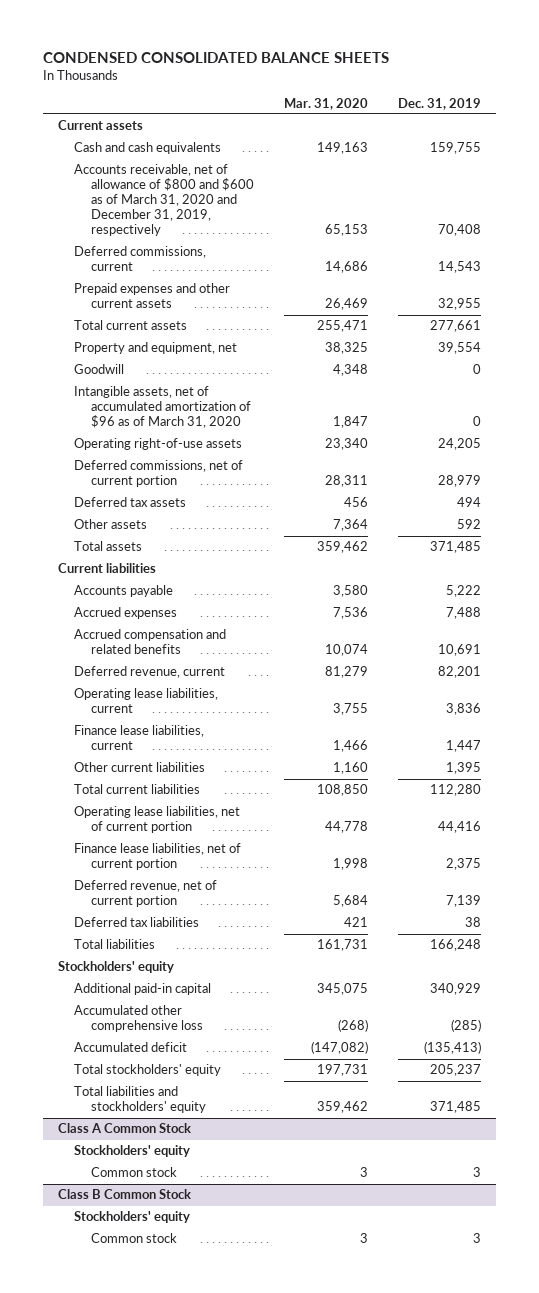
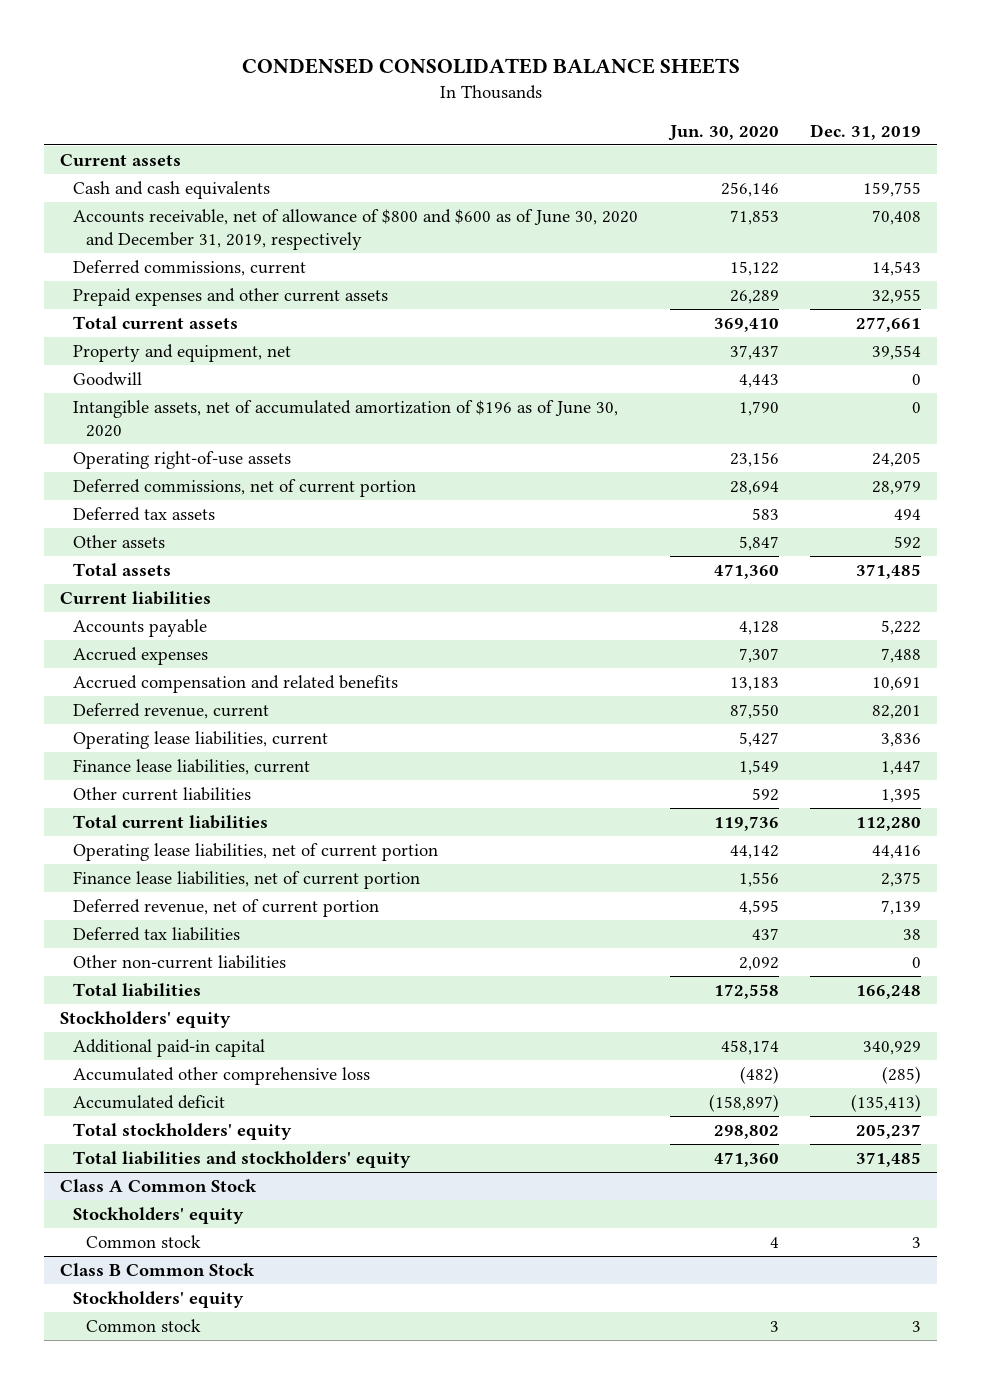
- | Mar. 31, 2020 | Dec. 31, 2019
+ | Jun. 30, 2020 | Dec. 31, 2019
- Accounts receivable, net of allowance of $800 and $600 as of March 31, 2020 and December 31, 2019, respectively | 65,153 | 70,408
+ Accounts receivable, net of allowance of $800 and $600 as of June 30, 2020 and December 31, 2019, respectively | 71,853 | 70,408
- Intangible assets, net of accumulated amortization of $96 as of March 31, 2020 | 1,847 | 0
+ Intangible assets, net of accumulated amortization of $196 as of June 30, 2020 | 1,790 | 0
+ Other non-current liabilities | 2,092 | 0

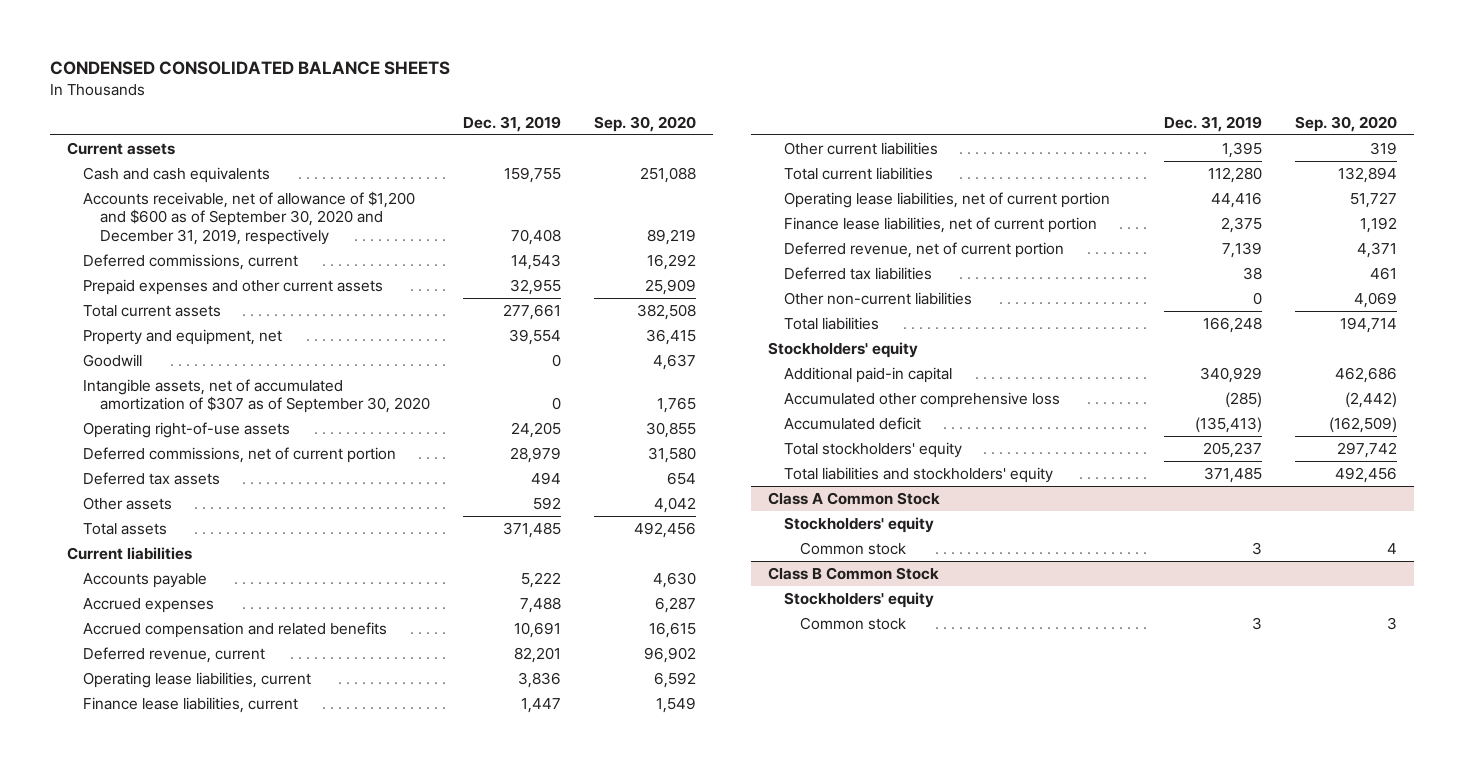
- | Jun. 30, 2020 | Dec. 31, 2019
+ | Dec. 31, 2019 | Sep. 30, 2020
- Accounts receivable, net of allowance of $800 and $600 as of June 30, 2020 and December 31, 2019, respectively | 71,853 | 70,408
+ Accounts receivable, net of allowance of $1,200 and $600 as of September 30, 2020 and December 31, 2019, respectively | 70,408 | 89,219
- Intangible assets, net of accumulated amortization of $196 as of June 30, 2020 | 1,790 | 0
+ Intangible assets, net of accumulated amortization of $307 as of September 30, 2020 | 0 | 1,765

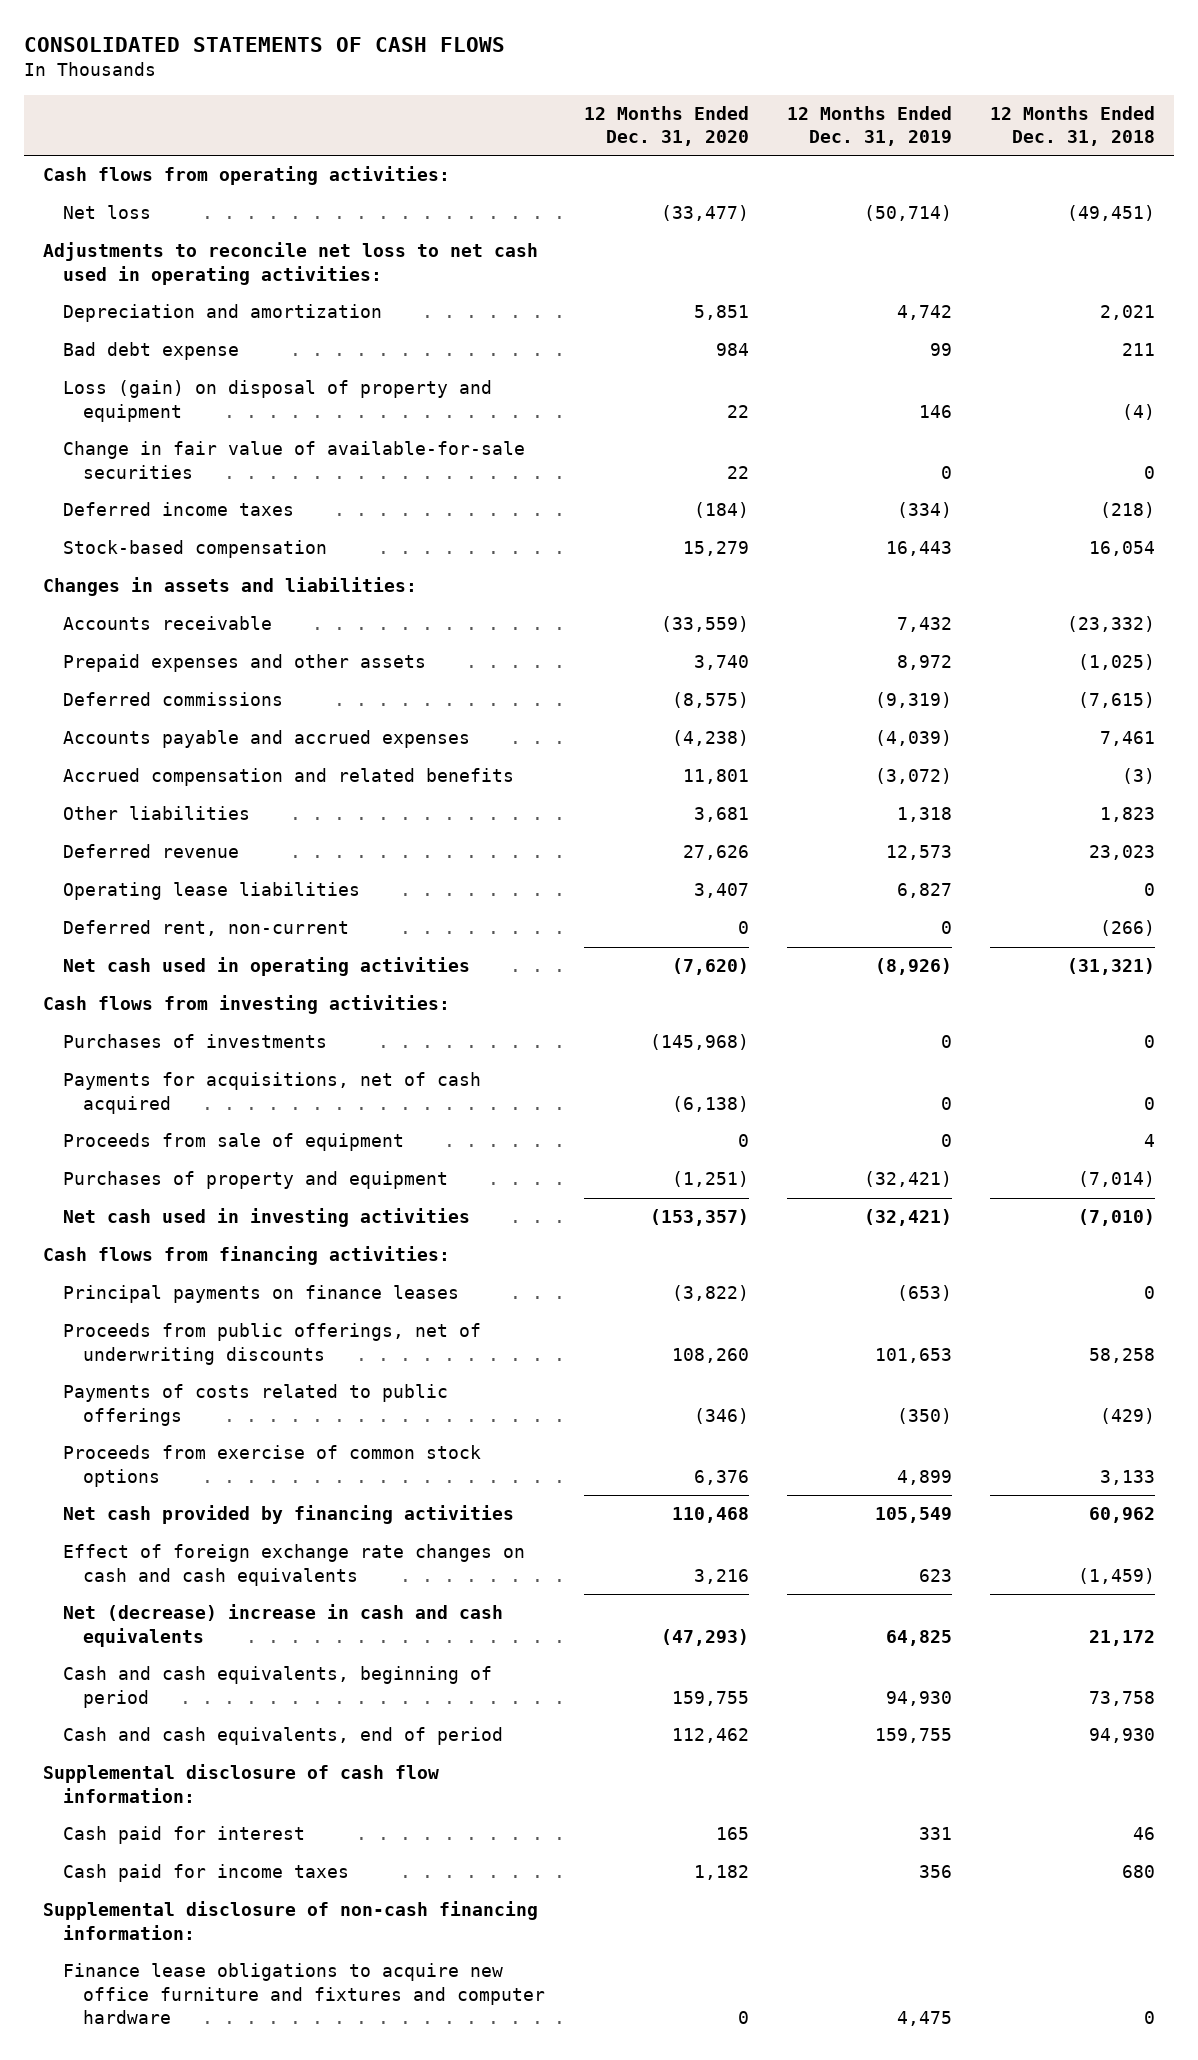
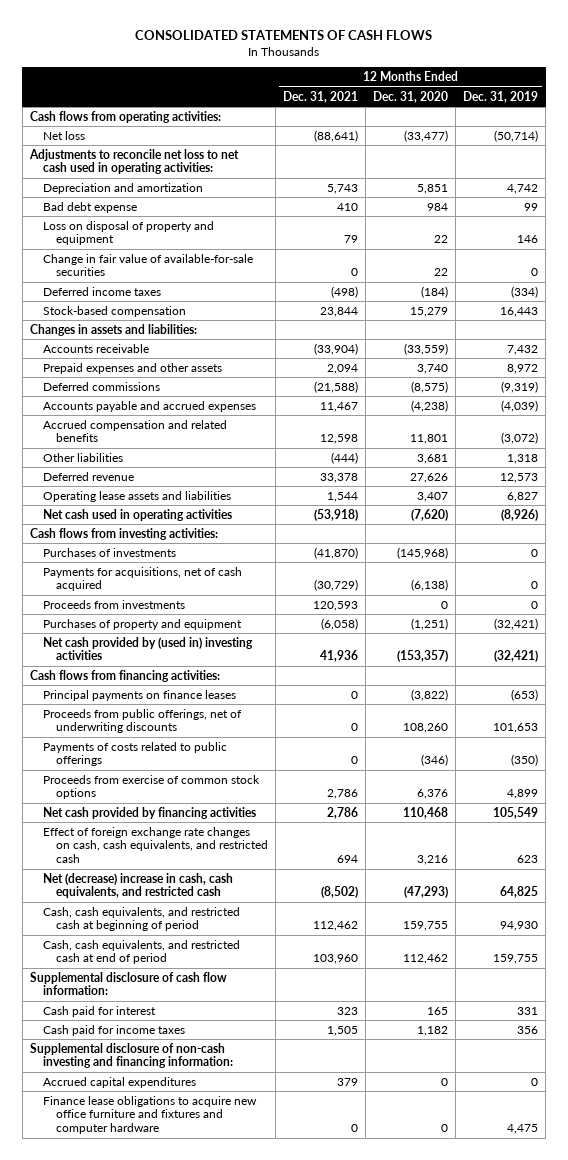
- | 12 Months Ended Dec. 31, 2020 | 12 Months Ended Dec. 31, 2019 | 12 Months Ended Dec. 31, 2018
+ | 12 Months Ended Dec. 31, 2021 | 12 Months Ended Dec. 31, 2020 | 12 Months Ended Dec. 31, 2019
- Loss (gain) on disposal of property and equipment | 22 | 146 | (4)
+ Loss on disposal of property and equipment | 79 | 22 | 146
- Operating lease liabilities | 3,407 | 6,827 | 0
- Deferred rent, non-current | 0 | 0 | (266)
+ Operating lease assets and liabilities | 1,544 | 3,407 | 6,827
- Proceeds from sale of equipment | 0 | 0 | 4
+ Proceeds from investments | 120,593 | 0 | 0
- Net cash used in investing activities | (153,357) | (32,421) | (7,010)
+ Net cash provided by (used in) investing activities | 41,936 | (153,357) | (32,421)
- Effect of foreign exchange rate changes on cash and cash equivalents | 3,216 | 623 | (1,459)
- Net (decrease) increase in cash and cash equivalents | (47,293) | 64,825 | 21,172
- Cash and cash equivalents, beginning of period | 159,755 | 94,930 | 73,758
- Cash and cash equivalents, end of period | 112,462 | 159,755 | 94,930
+ Effect of foreign exchange rate changes on cash, cash equivalents, and restricted cash | 694 | 3,216 | 623
+ Net (decrease) increase in cash, cash equivalents, and restricted cash | (8,502) | (47,293) | 64,825
+ Cash, cash equivalents, and restricted cash at beginning of period | 112,462 | 159,755 | 94,930
+ Cash, cash equivalents, and restricted cash at end of period | 103,960 | 112,462 | 159,755
- Supplemental disclosure of non-cash financing information:
+ Supplemental disclosure of non-cash investing and financing information:
+ Accrued capital expenditures | 379 | 0 | 0

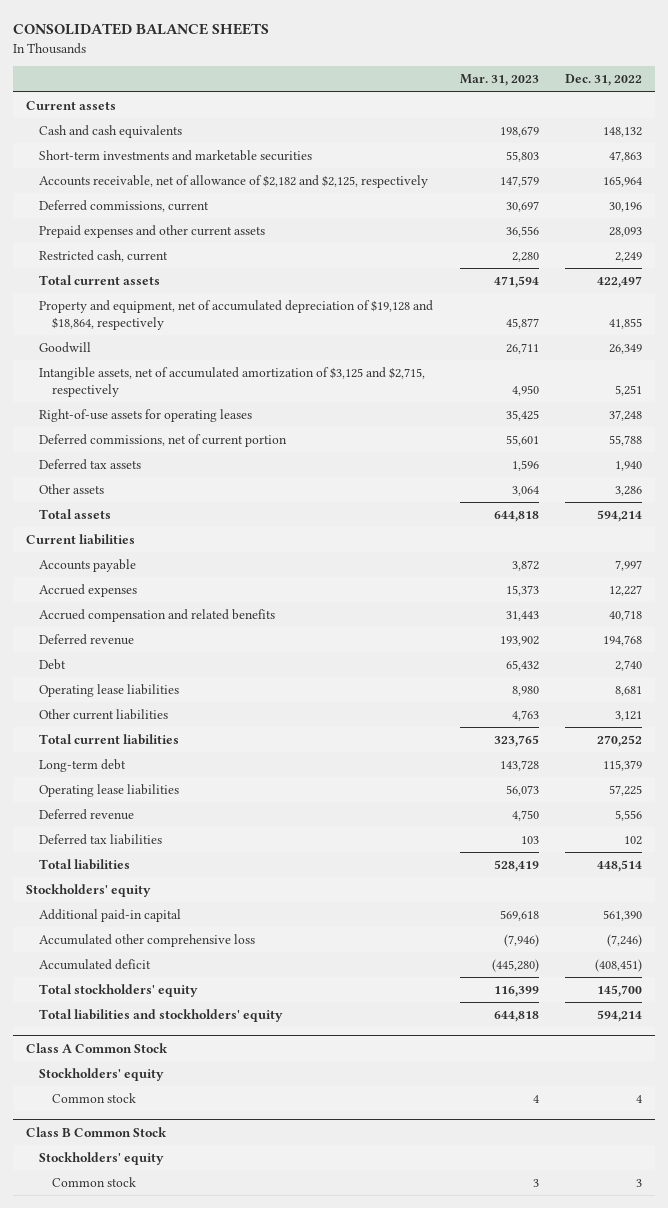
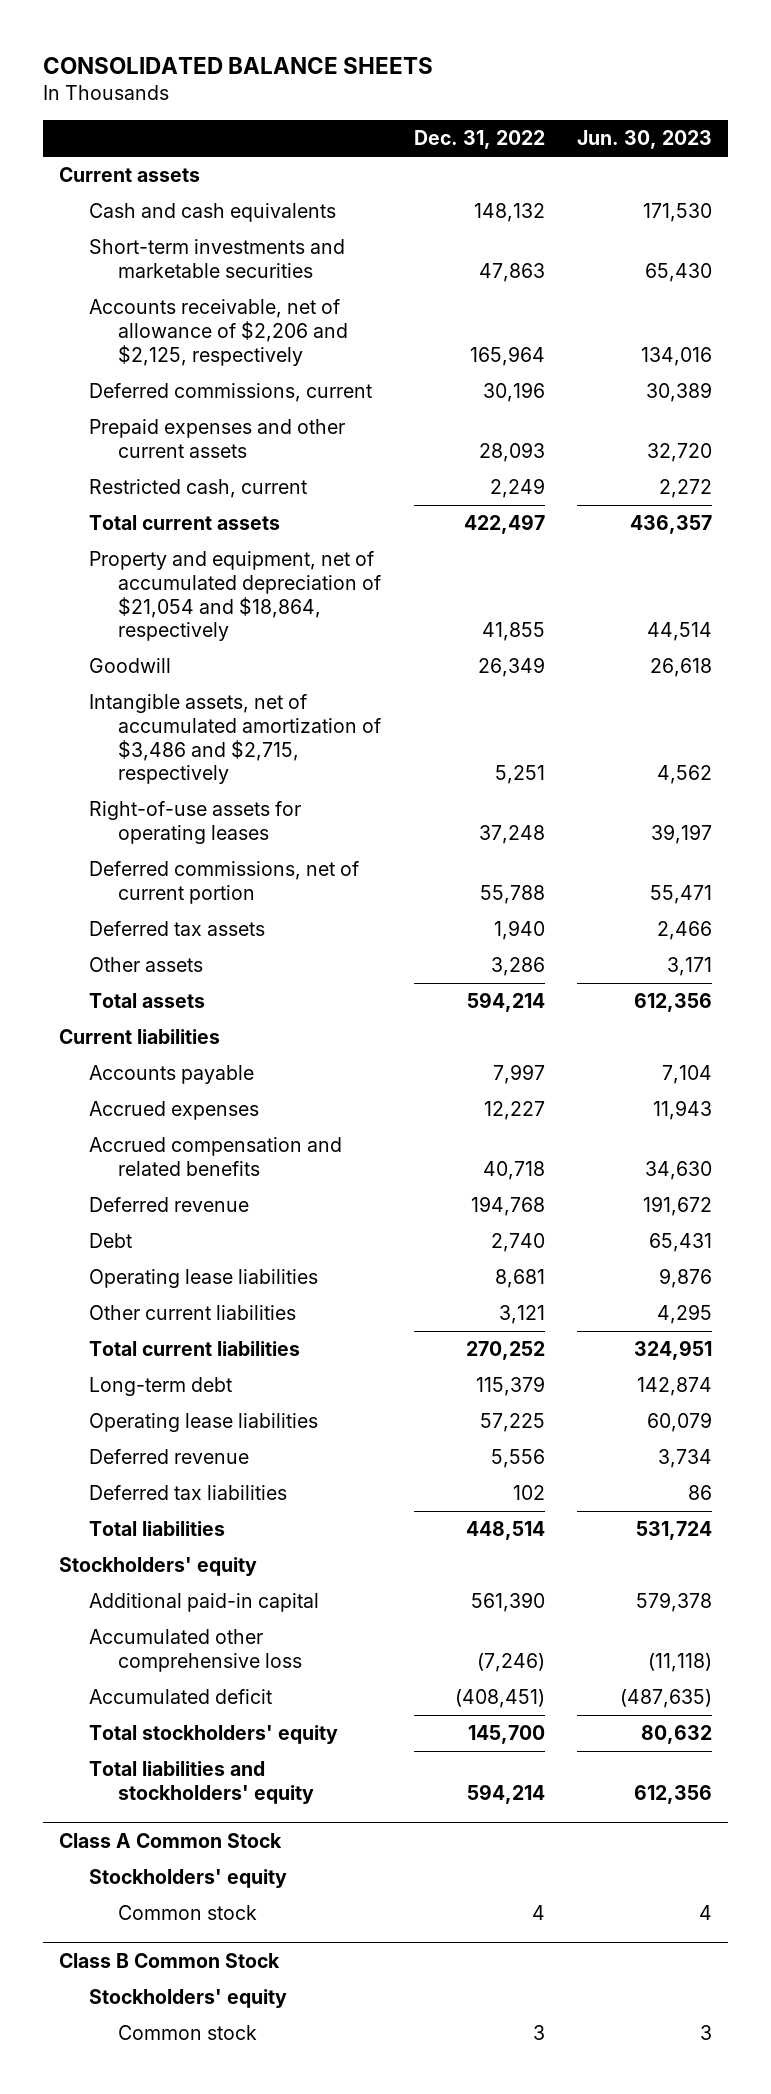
- | Mar. 31, 2023 | Dec. 31, 2022
+ | Dec. 31, 2022 | Jun. 30, 2023
- Accounts receivable, net of allowance of $2,182 and $2,125, respectively | 147,579 | 165,964
+ Accounts receivable, net of allowance of $2,206 and $2,125, respectively | 165,964 | 134,016
- Property and equipment, net of accumulated depreciation of $19,128 and $18,864, respectively | 45,877 | 41,855
+ Property and equipment, net of accumulated depreciation of $21,054 and $18,864, respectively | 41,855 | 44,514
- Intangible assets, net of accumulated amortization of $3,125 and $2,715, respectively | 4,950 | 5,251
+ Intangible assets, net of accumulated amortization of $3,486 and $2,715, respectively | 5,251 | 4,562

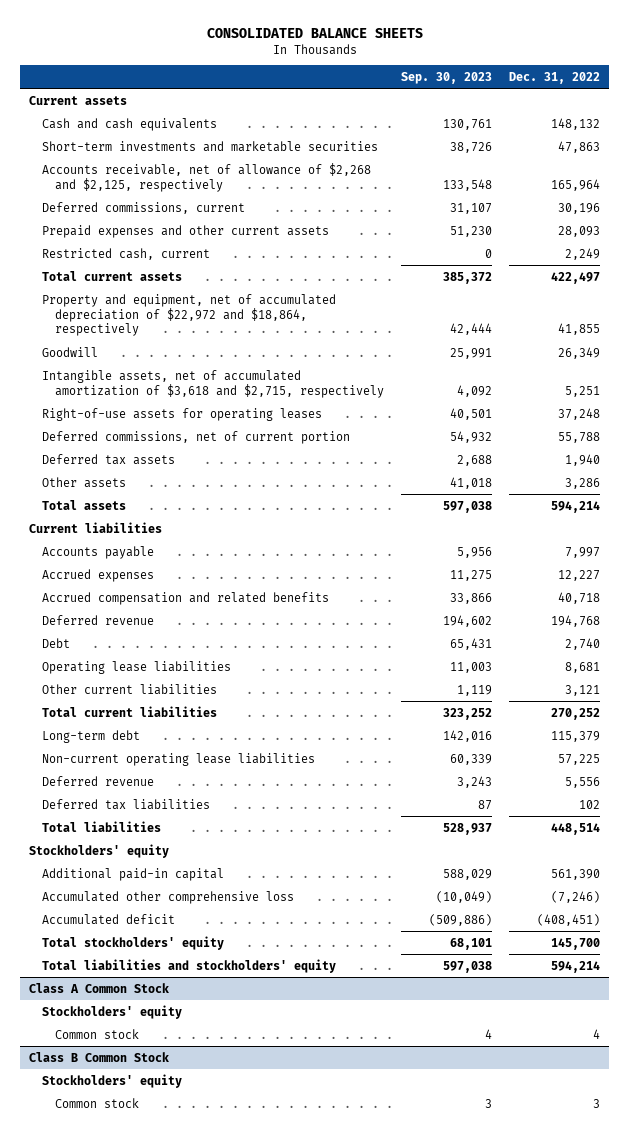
- | Dec. 31, 2022 | Jun. 30, 2023
+ | Sep. 30, 2023 | Dec. 31, 2022
- Accounts receivable, net of allowance of $2,206 and $2,125, respectively | 165,964 | 134,016
+ Accounts receivable, net of allowance of $2,268 and $2,125, respectively | 133,548 | 165,964
- Property and equipment, net of accumulated depreciation of $21,054 and $18,864, respectively | 41,855 | 44,514
+ Property and equipment, net of accumulated depreciation of $22,972 and $18,864, respectively | 42,444 | 41,855
- Intangible assets, net of accumulated amortization of $3,486 and $2,715, respectively | 5,251 | 4,562
+ Intangible assets, net of accumulated amortization of $3,618 and $2,715, respectively | 4,092 | 5,251
- Operating lease liabilities | 57,225 | 60,079
+ Non-current operating lease liabilities | 60,339 | 57,225

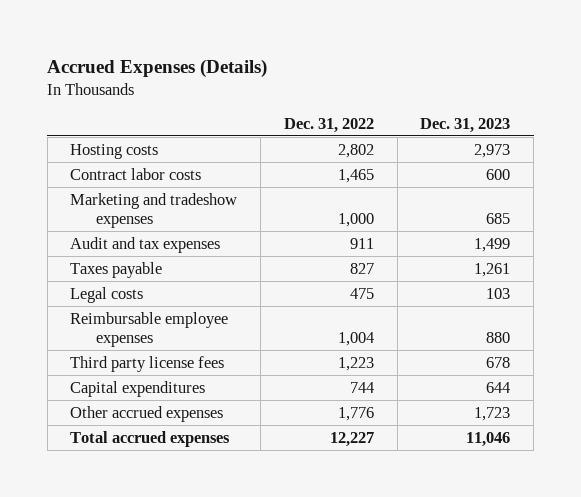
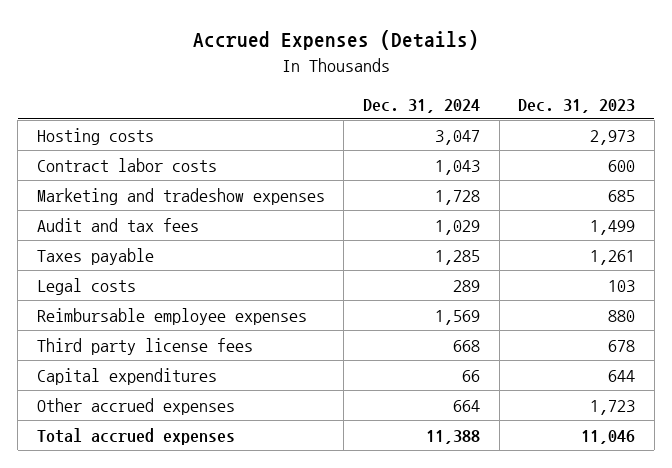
- | Dec. 31, 2022 | Dec. 31, 2023
+ | Dec. 31, 2024 | Dec. 31, 2023
- Audit and tax expenses | 911 | 1,499
+ Audit and tax fees | 1,029 | 1,499

